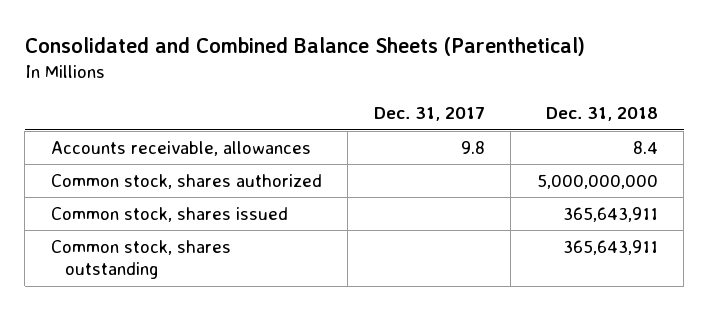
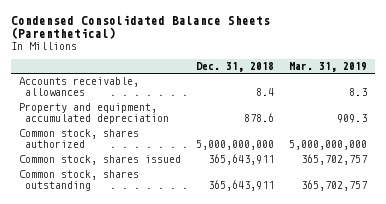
- Consolidated and Combined Balance Sheets (Parenthetical)
+ Condensed Consolidated Balance Sheets (Parenthetical)
- | Dec. 31, 2017 | Dec. 31, 2018
+ | Dec. 31, 2018 | Mar. 31, 2019
+ Property and equipment, accumulated depreciation | 878.6 | 909.3

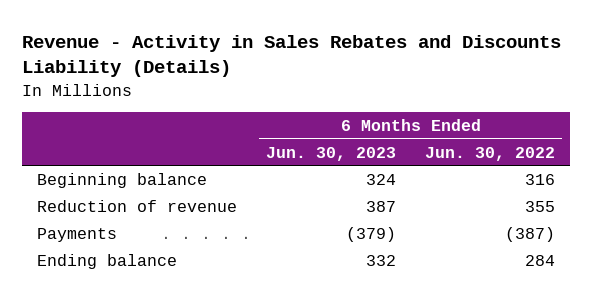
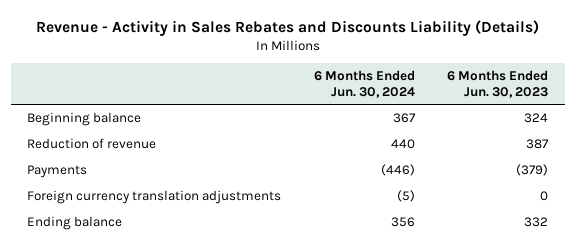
- | 6 Months Ended Jun. 30, 2023 | 6 Months Ended Jun. 30, 2022
+ | 6 Months Ended Jun. 30, 2024 | 6 Months Ended Jun. 30, 2023
+ Foreign currency translation adjustments | (5) | 0

